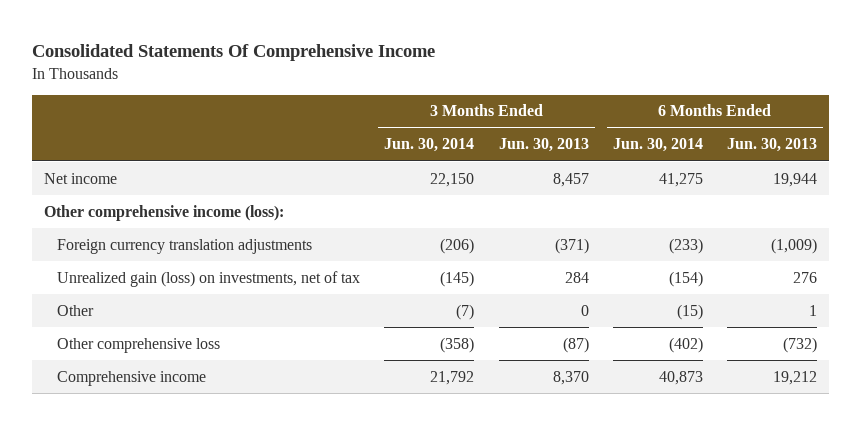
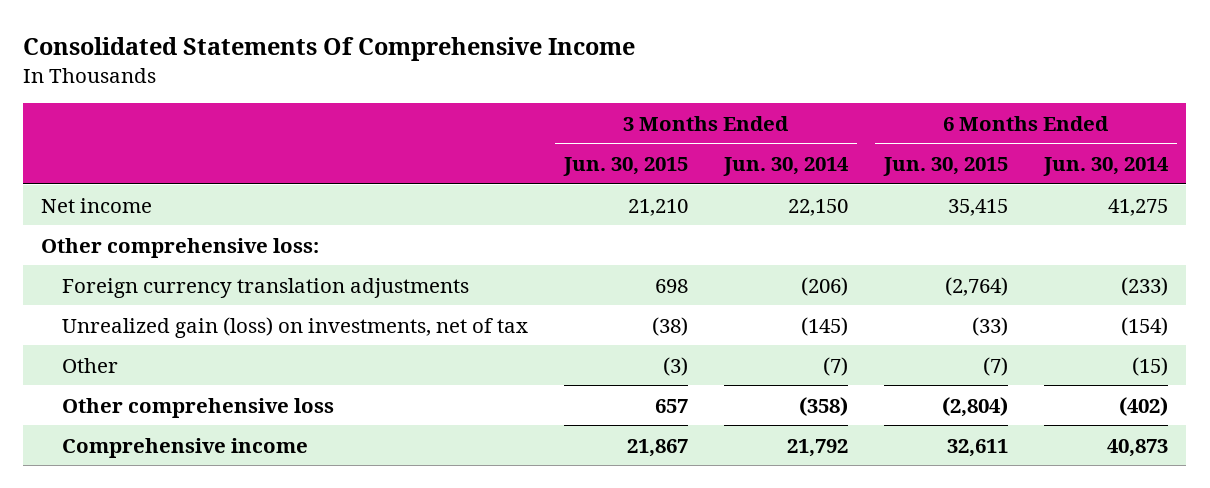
- | 3 Months Ended Jun. 30, 2014 | 3 Months Ended Jun. 30, 2013 | 6 Months Ended Jun. 30, 2014 | 6 Months Ended Jun. 30, 2013
+ | 3 Months Ended Jun. 30, 2015 | 3 Months Ended Jun. 30, 2014 | 6 Months Ended Jun. 30, 2015 | 6 Months Ended Jun. 30, 2014
- Other comprehensive income (loss):
+ Other comprehensive loss:

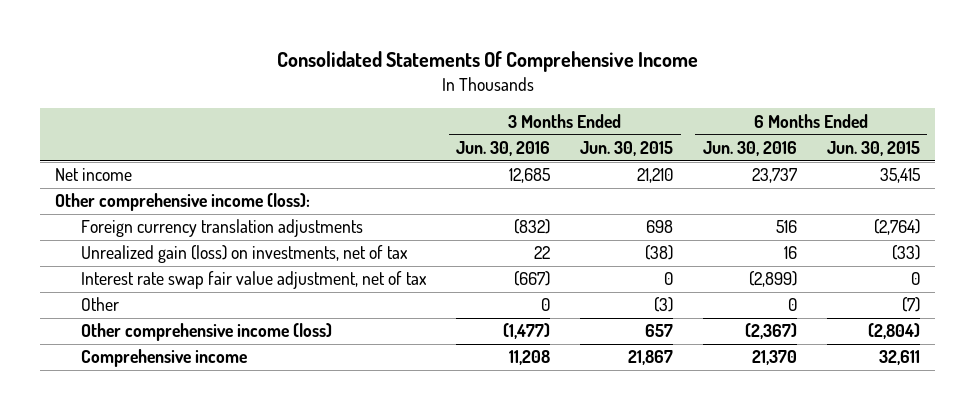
- | 3 Months Ended Jun. 30, 2015 | 3 Months Ended Jun. 30, 2014 | 6 Months Ended Jun. 30, 2015 | 6 Months Ended Jun. 30, 2014
+ | 3 Months Ended Jun. 30, 2016 | 3 Months Ended Jun. 30, 2015 | 6 Months Ended Jun. 30, 2016 | 6 Months Ended Jun. 30, 2015
- Other comprehensive loss:
+ Other comprehensive income (loss):
+ Interest rate swap fair value adjustment, net of tax | (667) | 0 | (2,899) | 0
- Other comprehensive loss | 657 | (358) | (2,804) | (402)
+ Other comprehensive income (loss) | (1,477) | 657 | (2,367) | (2,804)

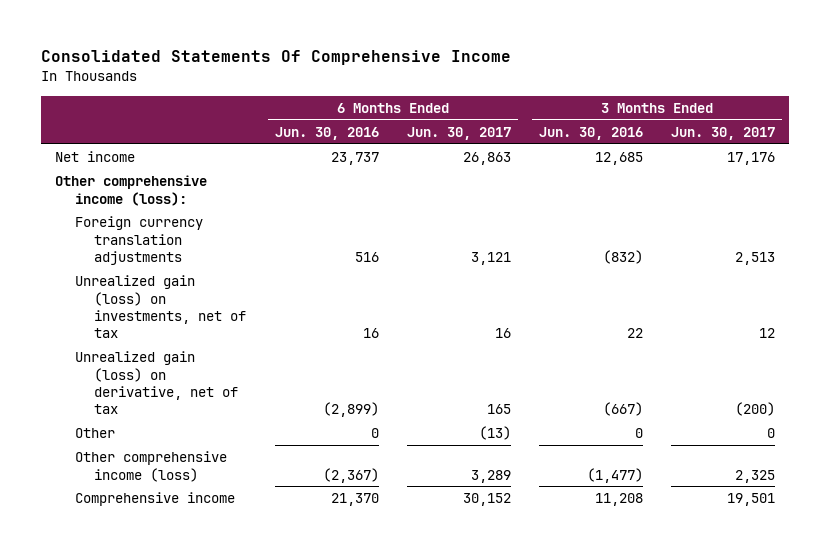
- | 3 Months Ended Jun. 30, 2016 | 3 Months Ended Jun. 30, 2015 | 6 Months Ended Jun. 30, 2016 | 6 Months Ended Jun. 30, 2015
+ | 6 Months Ended Jun. 30, 2016 | 6 Months Ended Jun. 30, 2017 | 3 Months Ended Jun. 30, 2016 | 3 Months Ended Jun. 30, 2017
- Interest rate swap fair value adjustment, net of tax | (667) | 0 | (2,899) | 0
+ Unrealized gain (loss) on derivative, net of tax | (2,899) | 165 | (667) | (200)

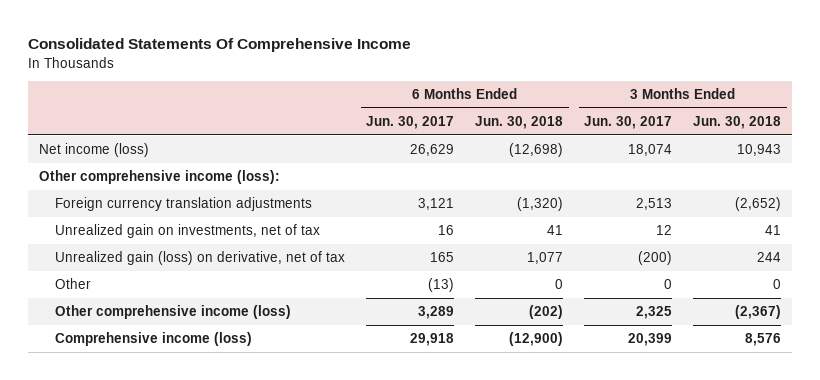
- | 6 Months Ended Jun. 30, 2016 | 6 Months Ended Jun. 30, 2017 | 3 Months Ended Jun. 30, 2016 | 3 Months Ended Jun. 30, 2017
+ | 6 Months Ended Jun. 30, 2017 | 6 Months Ended Jun. 30, 2018 | 3 Months Ended Jun. 30, 2017 | 3 Months Ended Jun. 30, 2018
- Net income | 23,737 | 26,863 | 12,685 | 17,176
+ Net income (loss) | 26,629 | (12,698) | 18,074 | 10,943
- Unrealized gain (loss) on investments, net of tax | 16 | 16 | 22 | 12
+ Unrealized gain on investments, net of tax | 16 | 41 | 12 | 41
- Comprehensive income | 21,370 | 30,152 | 11,208 | 19,501
+ Comprehensive income (loss) | 29,918 | (12,900) | 20,399 | 8,576

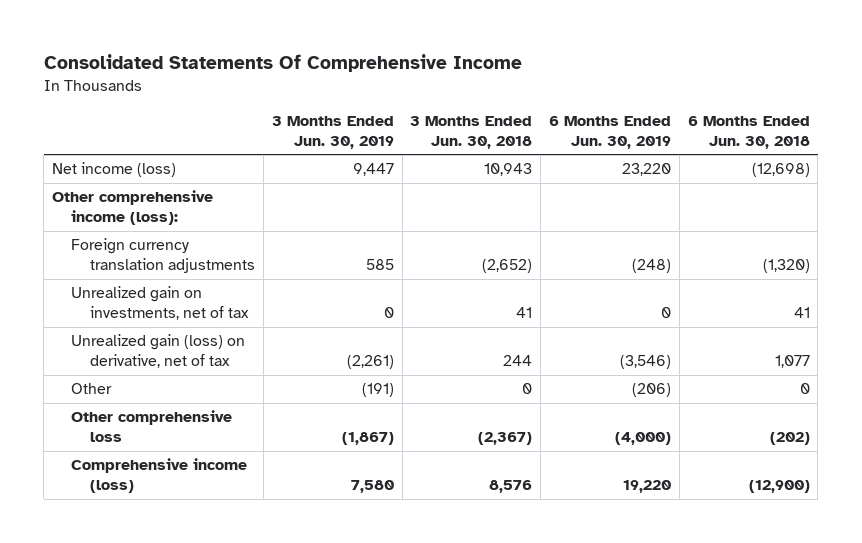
- | 6 Months Ended Jun. 30, 2017 | 6 Months Ended Jun. 30, 2018 | 3 Months Ended Jun. 30, 2017 | 3 Months Ended Jun. 30, 2018
+ | 3 Months Ended Jun. 30, 2019 | 3 Months Ended Jun. 30, 2018 | 6 Months Ended Jun. 30, 2019 | 6 Months Ended Jun. 30, 2018
- Other comprehensive income (loss) | 3,289 | (202) | 2,325 | (2,367)
+ Other comprehensive loss | (1,867) | (2,367) | (4,000) | (202)

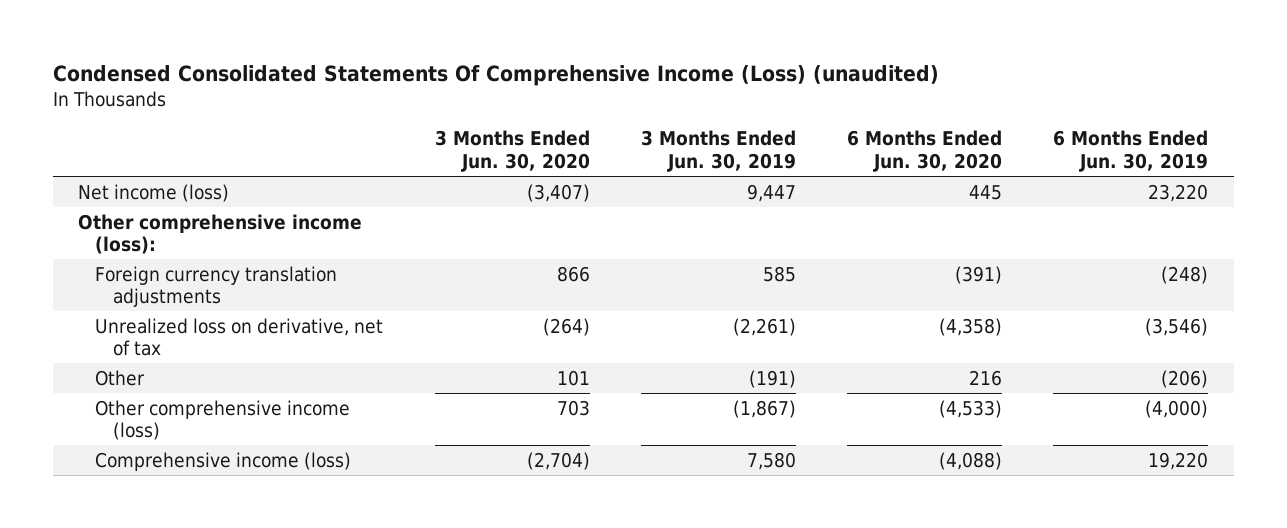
- Consolidated Statements Of Comprehensive Income
+ Condensed Consolidated Statements Of Comprehensive Income (Loss) (unaudited)
- | 3 Months Ended Jun. 30, 2019 | 3 Months Ended Jun. 30, 2018 | 6 Months Ended Jun. 30, 2019 | 6 Months Ended Jun. 30, 2018
+ | 3 Months Ended Jun. 30, 2020 | 3 Months Ended Jun. 30, 2019 | 6 Months Ended Jun. 30, 2020 | 6 Months Ended Jun. 30, 2019
- Unrealized gain on investments, net of tax | 0 | 41 | 0 | 41
- Unrealized gain (loss) on derivative, net of tax | (2,261) | 244 | (3,546) | 1,077
+ Unrealized loss on derivative, net of tax | (264) | (2,261) | (4,358) | (3,546)
- Other comprehensive loss | (1,867) | (2,367) | (4,000) | (202)
+ Other comprehensive income (loss) | 703 | (1,867) | (4,533) | (4,000)

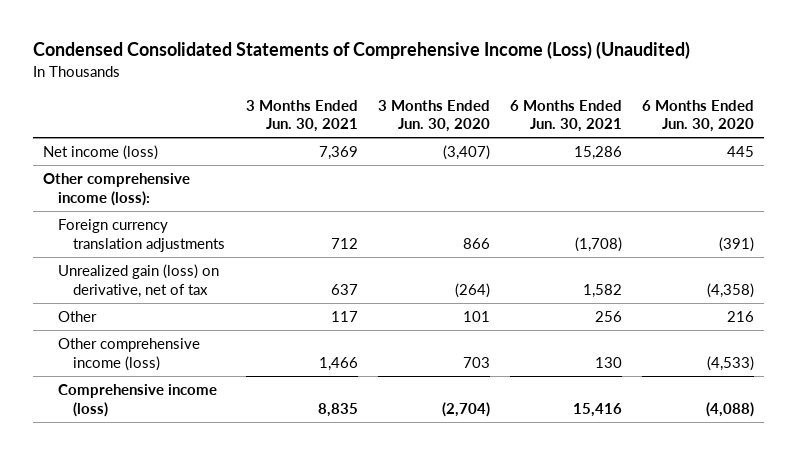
- Condensed Consolidated Statements Of Comprehensive Income (Loss) (unaudited)
+ Condensed Consolidated Statements of Comprehensive Income (Loss) (Unaudited)
- | 3 Months Ended Jun. 30, 2020 | 3 Months Ended Jun. 30, 2019 | 6 Months Ended Jun. 30, 2020 | 6 Months Ended Jun. 30, 2019
+ | 3 Months Ended Jun. 30, 2021 | 3 Months Ended Jun. 30, 2020 | 6 Months Ended Jun. 30, 2021 | 6 Months Ended Jun. 30, 2020
- Unrealized loss on derivative, net of tax | (264) | (2,261) | (4,358) | (3,546)
+ Unrealized gain (loss) on derivative, net of tax | 637 | (264) | 1,582 | (4,358)

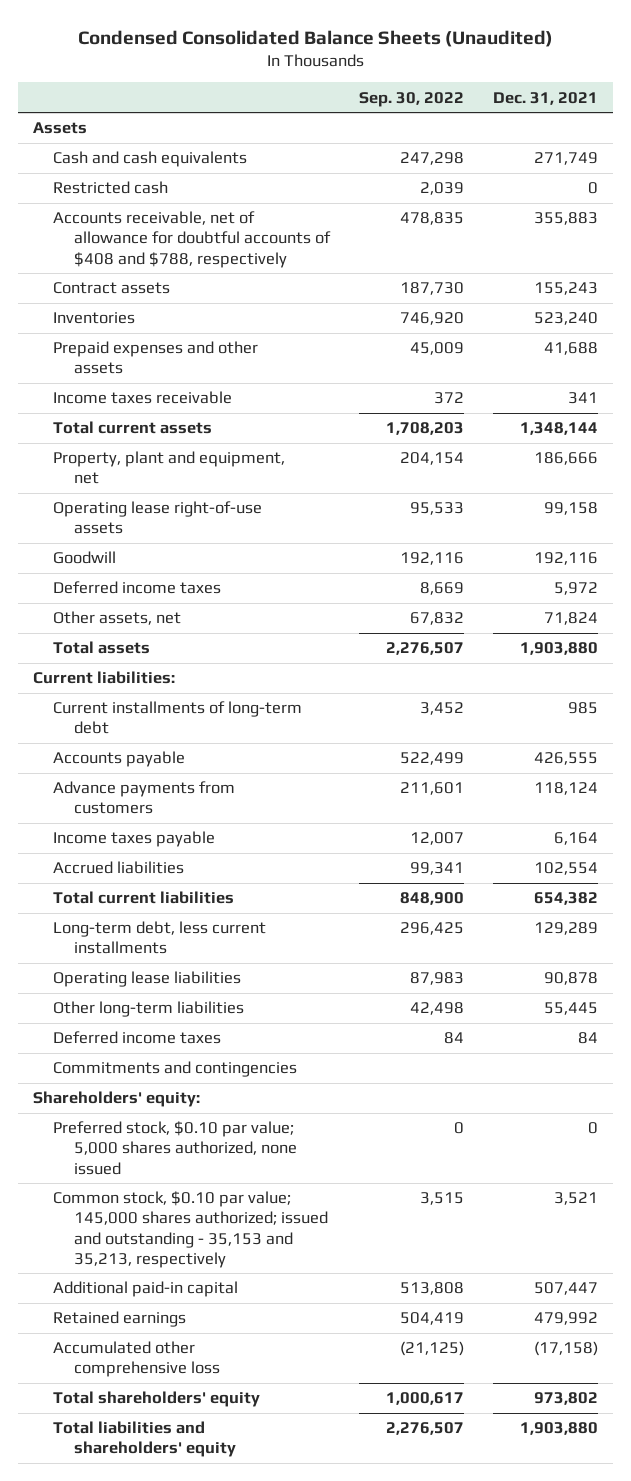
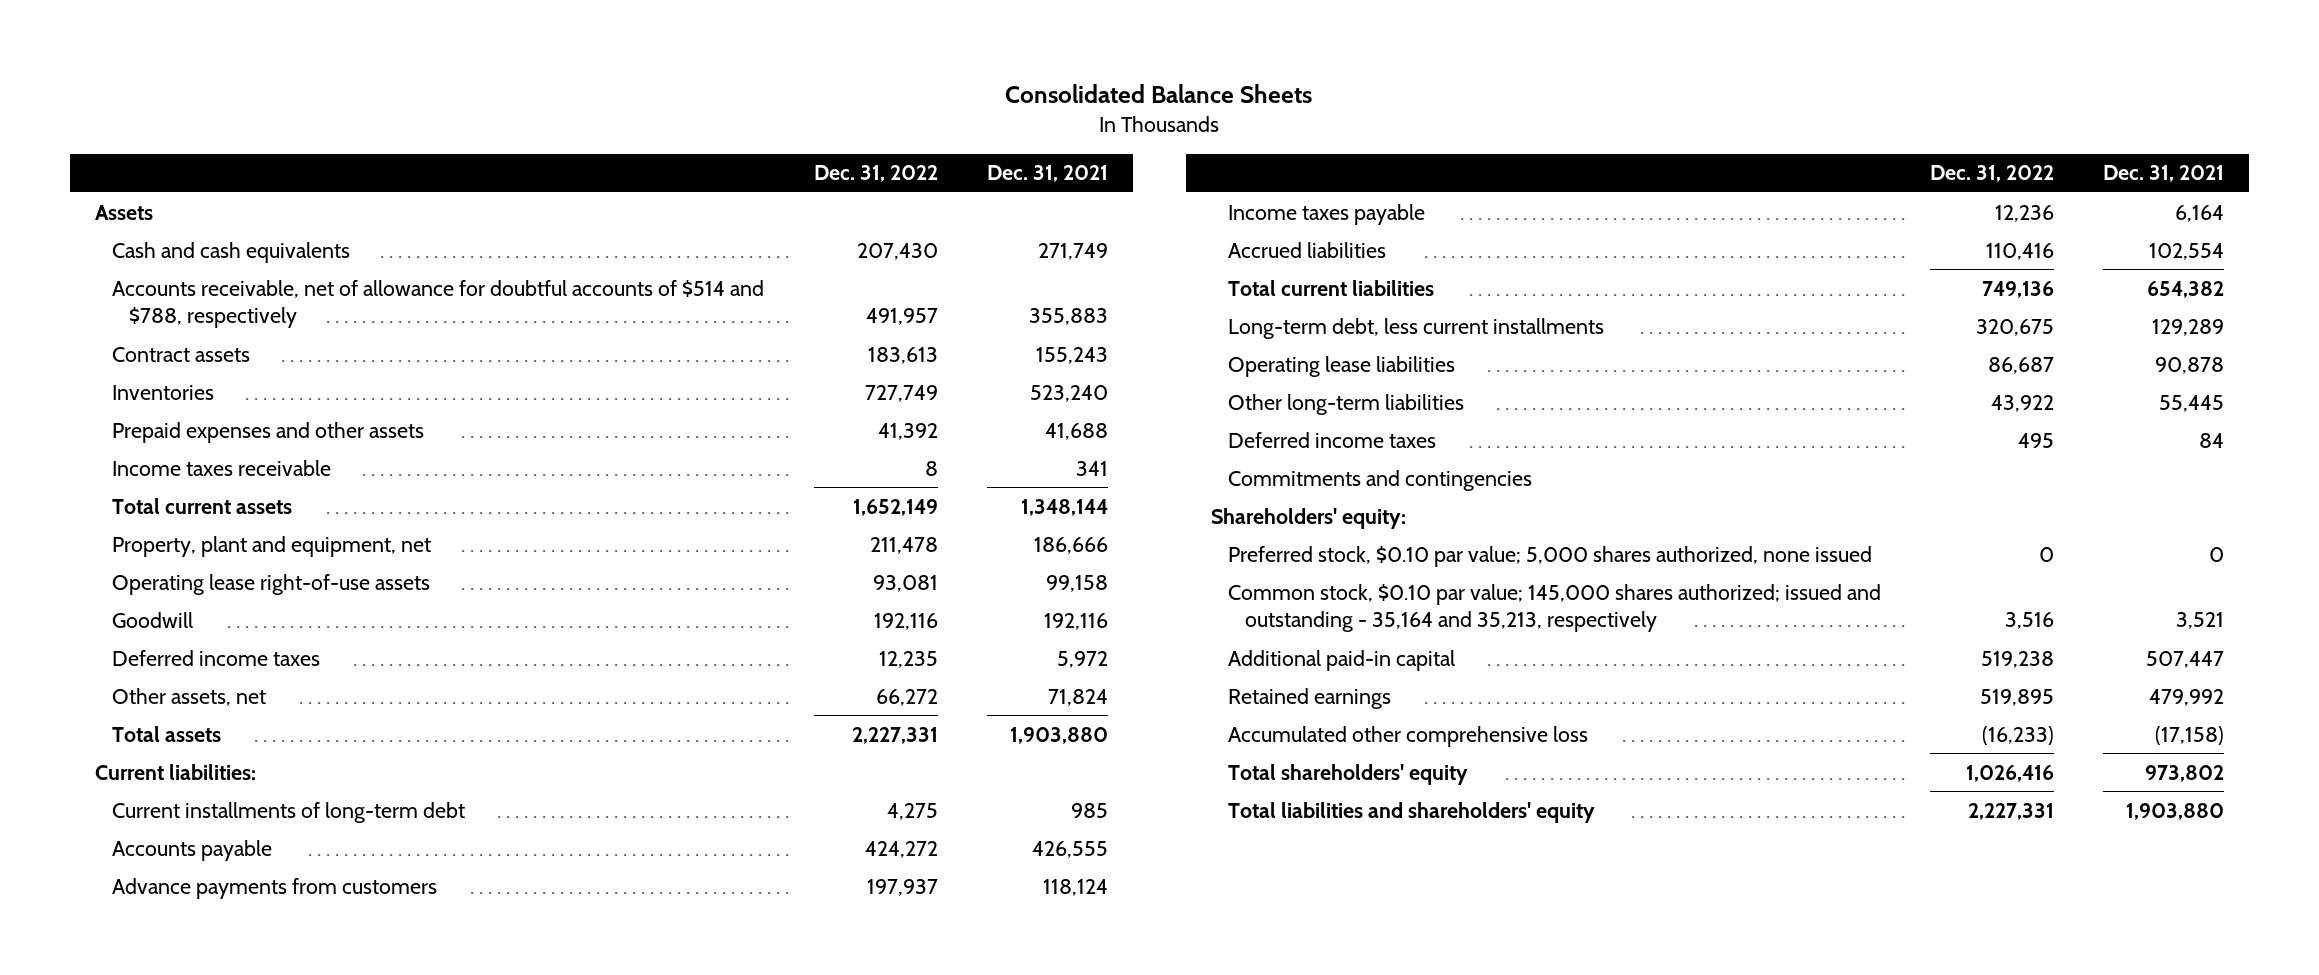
- Condensed Consolidated Balance Sheets (Unaudited)
+ Consolidated Balance Sheets
- | Sep. 30, 2022 | Dec. 31, 2021
+ | Dec. 31, 2022 | Dec. 31, 2021
- Restricted cash | 2,039 | 0
- Accounts receivable, net of allowance for doubtful accounts of $408 and $788, respectively | 478,835 | 355,883
+ Accounts receivable, net of allowance for doubtful accounts of $514 and $788, respectively | 491,957 | 355,883
- Common stock, $0.10 par value; 145,000 shares authorized; issued and outstanding - 35,153 and 35,213, respectively | 3,515 | 3,521
+ Common stock, $0.10 par value; 145,000 shares authorized; issued and outstanding - 35,164 and 35,213, respectively | 3,516 | 3,521

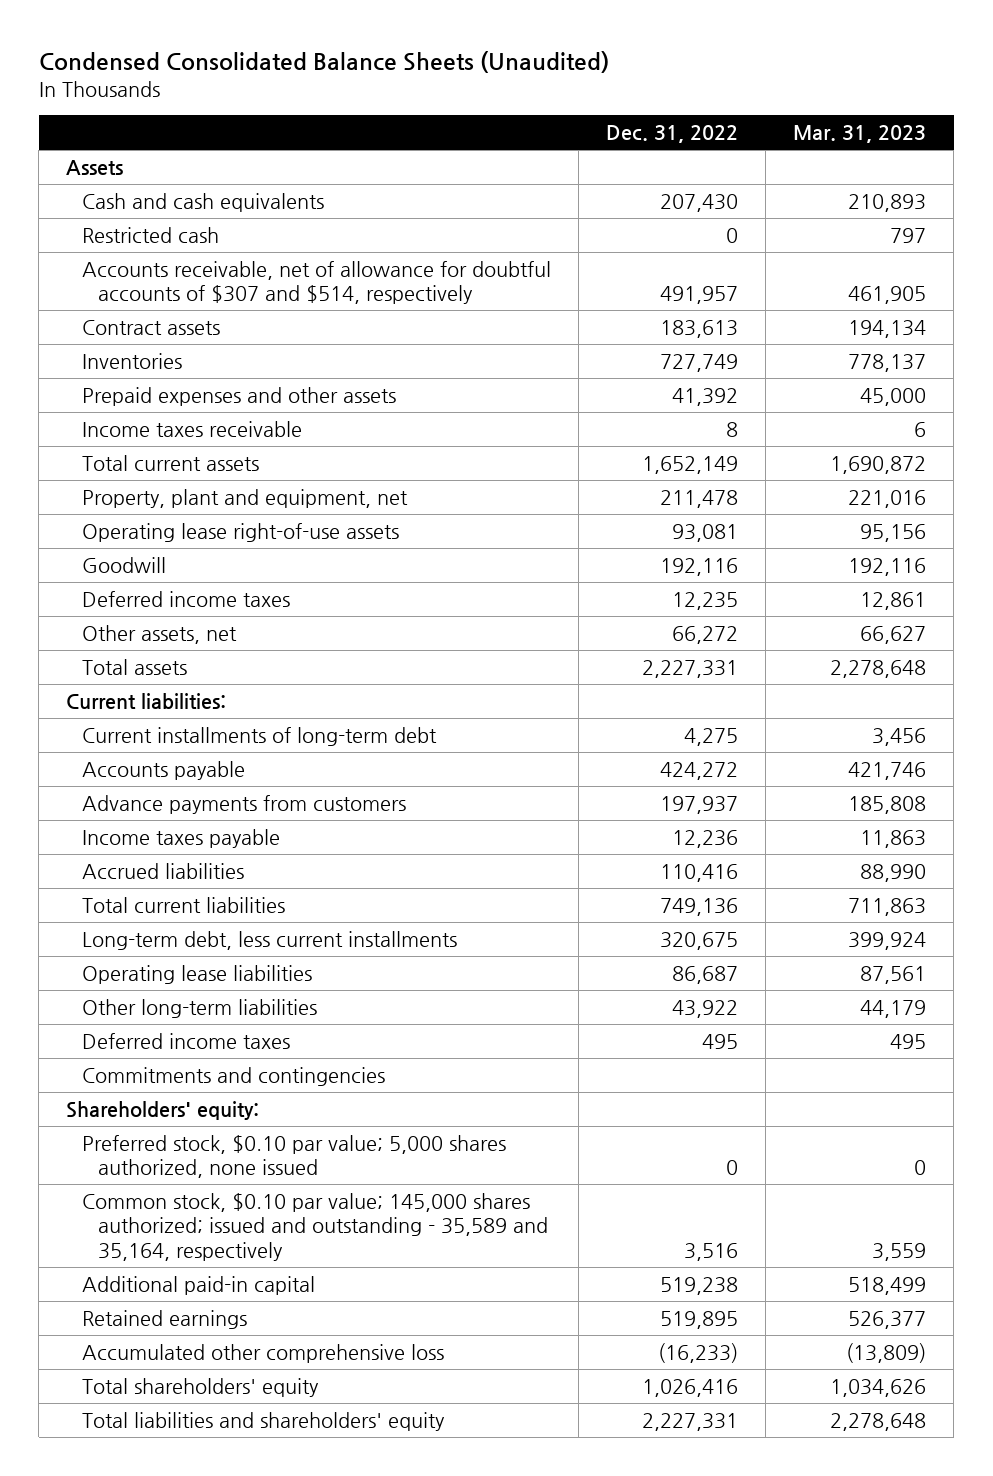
- Consolidated Balance Sheets
+ Condensed Consolidated Balance Sheets (Unaudited)
- | Dec. 31, 2022 | Dec. 31, 2021
+ | Dec. 31, 2022 | Mar. 31, 2023
- Accounts receivable, net of allowance for doubtful accounts of $514 and $788, respectively | 491,957 | 355,883
+ Restricted cash | 0 | 797
+ Accounts receivable, net of allowance for doubtful accounts of $307 and $514, respectively | 491,957 | 461,905
- Common stock, $0.10 par value; 145,000 shares authorized; issued and outstanding - 35,164 and 35,213, respectively | 3,516 | 3,521
+ Common stock, $0.10 par value; 145,000 shares authorized; issued and outstanding - 35,589 and 35,164, respectively | 3,516 | 3,559

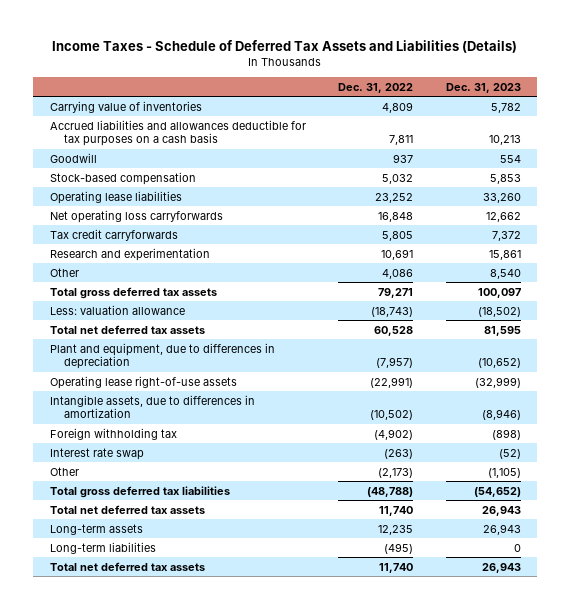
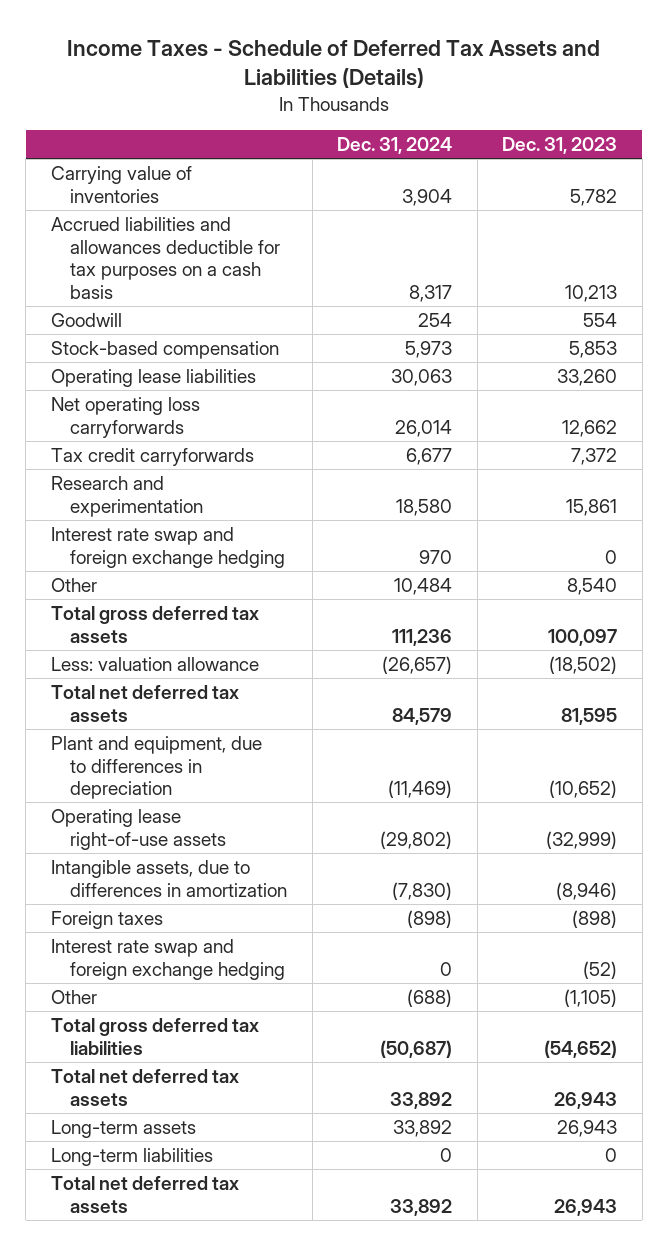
- | Dec. 31, 2022 | Dec. 31, 2023
+ | Dec. 31, 2024 | Dec. 31, 2023
+ Interest rate swap and foreign exchange hedging | 970 | 0
- Foreign withholding tax | (4,902) | (898)
- Interest rate swap | (263) | (52)
+ Foreign taxes | (898) | (898)
+ Interest rate swap and foreign exchange hedging | 0 | (52)

